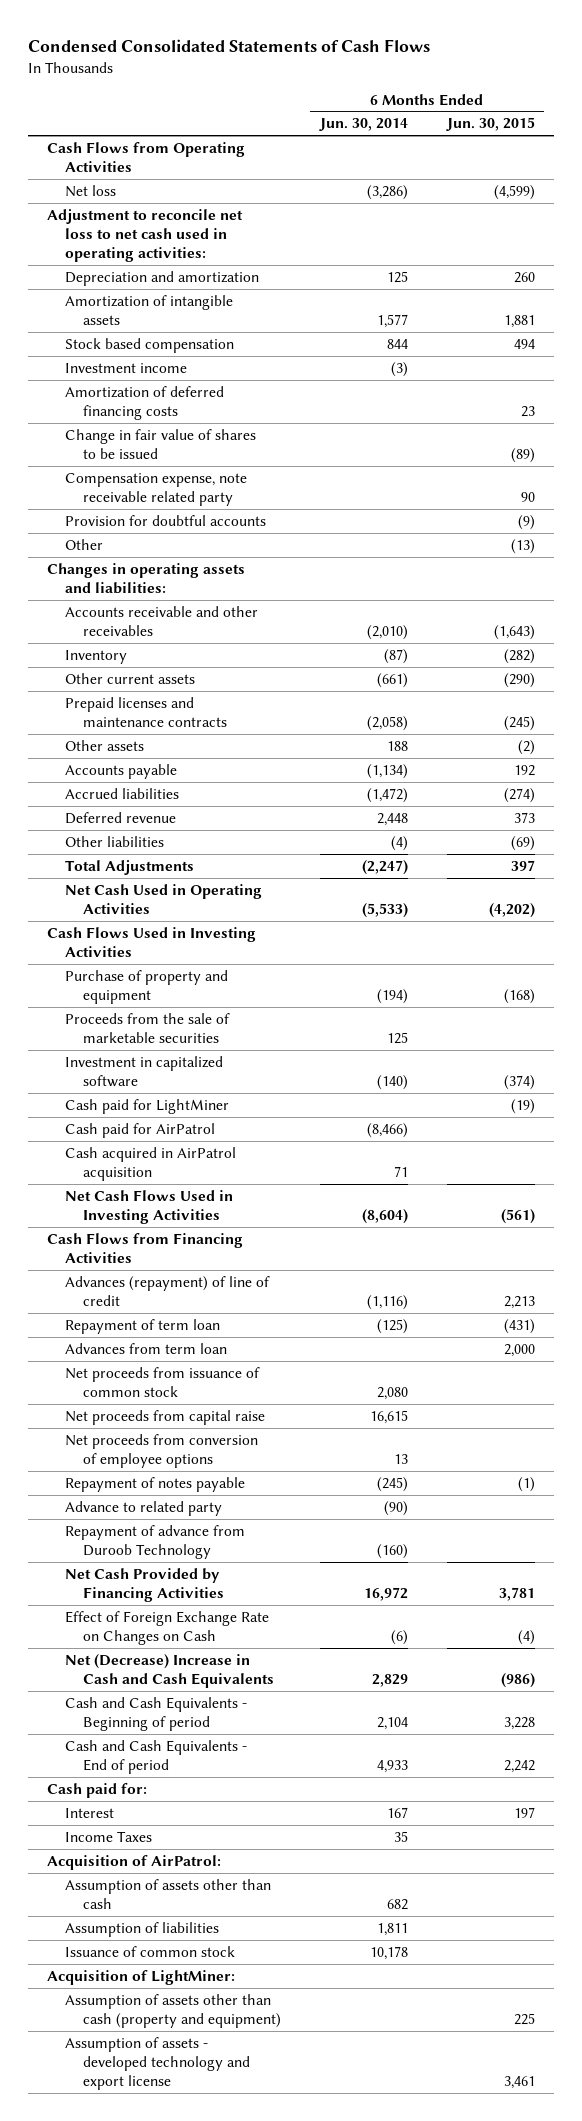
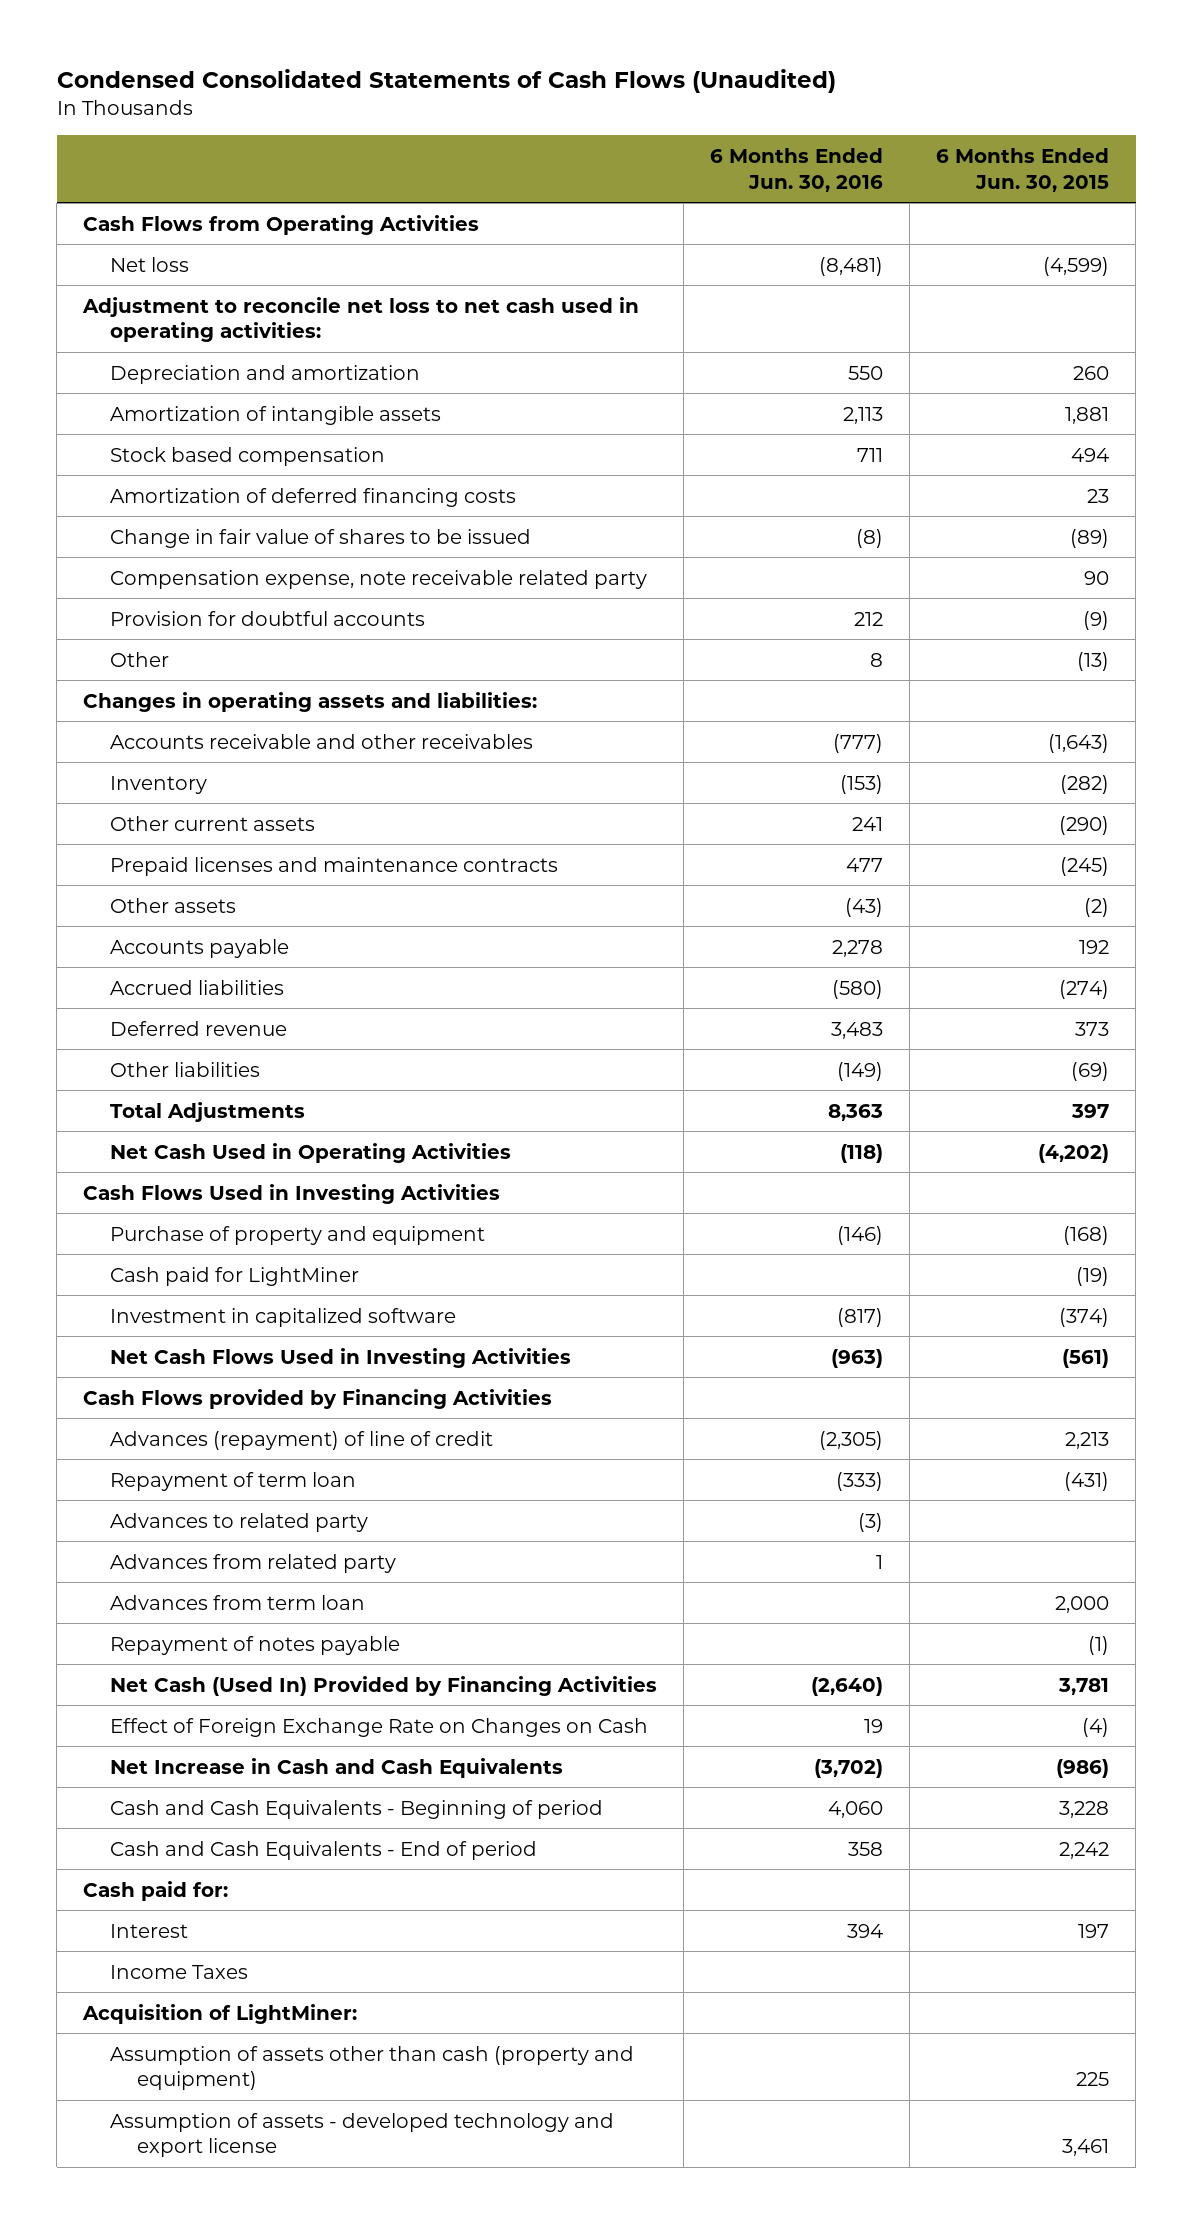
- Condensed Consolidated Statements of Cash Flows
+ Condensed Consolidated Statements of Cash Flows (Unaudited)
- | 6 Months Ended Jun. 30, 2014 | 6 Months Ended Jun. 30, 2015
+ | 6 Months Ended Jun. 30, 2016 | 6 Months Ended Jun. 30, 2015
- Investment income | (3) |
- Proceeds from the sale of marketable securities | 125 |
- Cash paid for AirPatrol | (8,466) |
- Cash acquired in AirPatrol acquisition | 71 |
moved down: Investment in capitalized software | (817) | (374)
- Cash Flows from Financing Activities
+ Cash Flows provided by Financing Activities
+ Advances to related party | (3) |
+ Advances from related party | 1 |
- Net proceeds from issuance of common stock | 2,080 |
- Net proceeds from capital raise | 16,615 |
- Net proceeds from conversion of employee options | 13 |
- Advance to related party | (90) |
- Repayment of advance from Duroob Technology | (160) |
- Net Cash Provided by Financing Activities | 16,972 | 3,781
+ Net Cash (Used In) Provided by Financing Activities | (2,640) | 3,781
- Net (Decrease) Increase in Cash and Cash Equivalents | 2,829 | (986)
+ Net Increase in Cash and Cash Equivalents | (3,702) | (986)
- Acquisition of AirPatrol:
- Assumption of assets other than cash | 682 |
- Assumption of liabilities | 1,811 |
- Issuance of common stock | 10,178 |

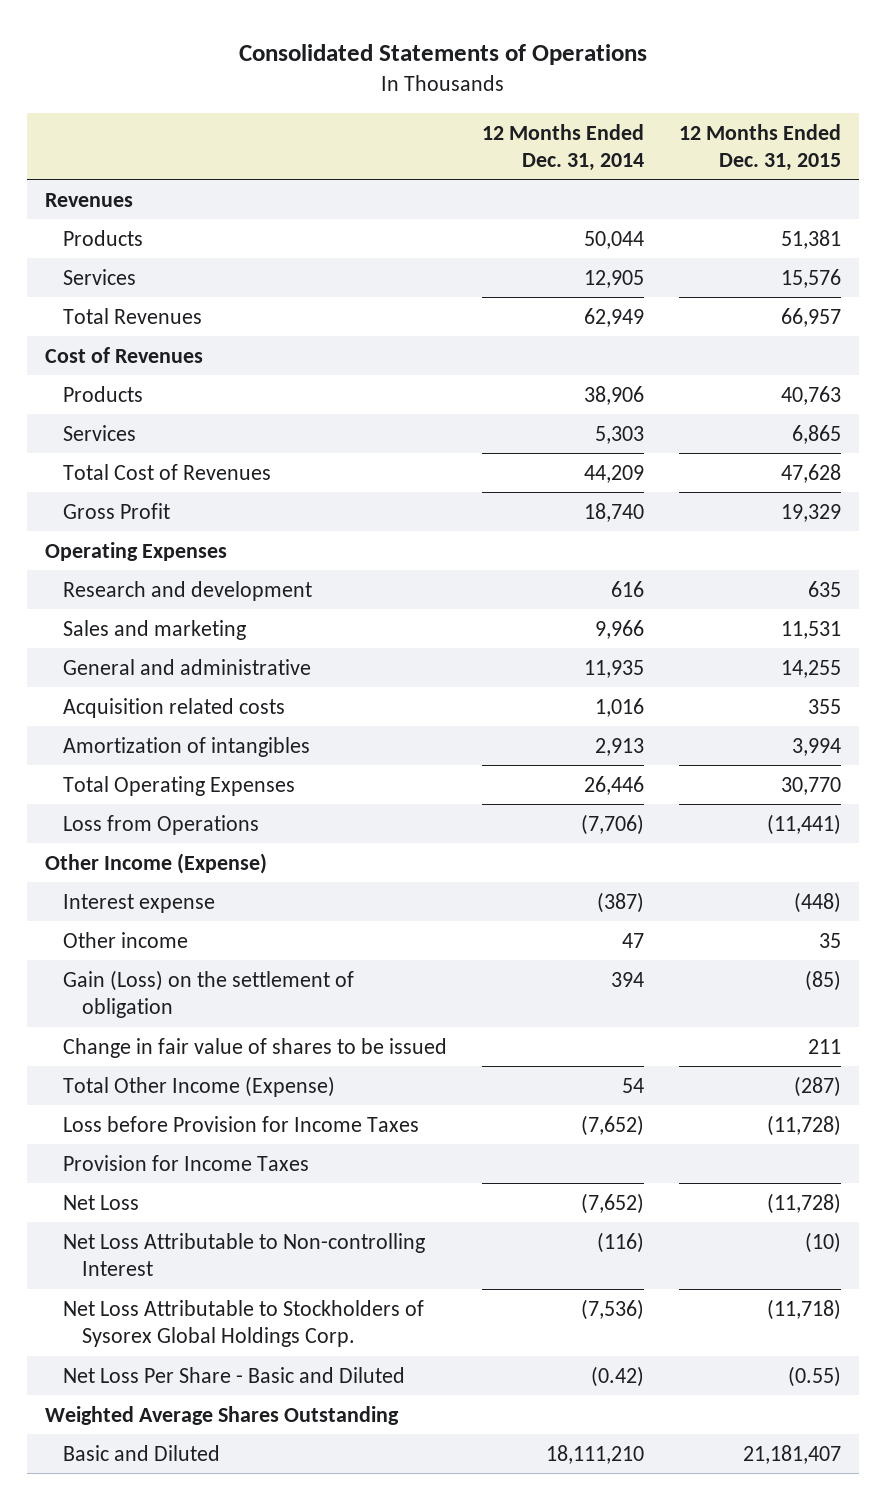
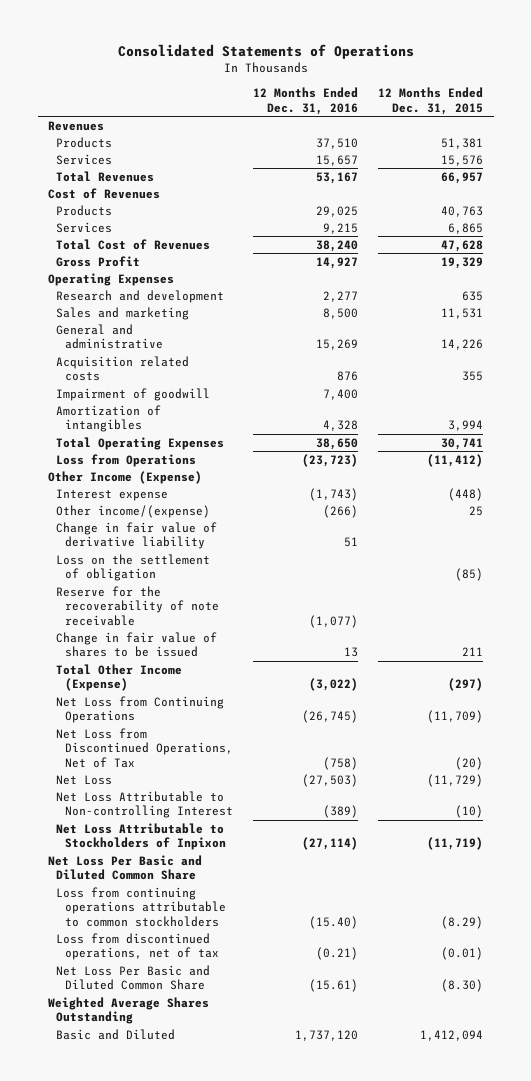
- | 12 Months Ended Dec. 31, 2014 | 12 Months Ended Dec. 31, 2015
+ | 12 Months Ended Dec. 31, 2016 | 12 Months Ended Dec. 31, 2015
- General and administrative | 11,935 | 14,255
+ General and administrative | 15,269 | 14,226
+ Impairment of goodwill | 7,400 |
- Total Operating Expenses | 26,446 | 30,770
- Loss from Operations | (7,706) | (11,441)
+ Total Operating Expenses | 38,650 | 30,741
+ Loss from Operations | (23,723) | (11,412)
- Other income | 47 | 35
- Gain (Loss) on the settlement of obligation | 394 | (85)
+ Other income/(expense) | (266) | 25
+ Change in fair value of derivative liability | 51 |
+ Loss on the settlement of obligation | | (85)
+ Reserve for the recoverability of note receivable | (1,077) |
- Total Other Income (Expense) | 54 | (287)
- Loss before Provision for Income Taxes | (7,652) | (11,728)
- Provision for Income Taxes
- Net Loss | (7,652) | (11,728)
+ Total Other Income (Expense) | (3,022) | (297)
+ Net Loss from Continuing Operations | (26,745) | (11,709)
+ Net Loss from Discontinued Operations, Net of Tax | (758) | (20)
+ Net Loss | (27,503) | (11,729)
- Net Loss Attributable to Stockholders of Sysorex Global Holdings Corp. | (7,536) | (11,718)
- Net Loss Per Share - Basic and Diluted | (0.42) | (0.55)
+ Net Loss Attributable to Stockholders of Inpixon | (27,114) | (11,719)
+ Net Loss Per Basic and Diluted Common Share
+ Loss from continuing operations attributable to common stockholders | (15.40) | (8.29)
+ Loss from discontinued operations, net of tax | (0.21) | (0.01)
+ Net Loss Per Basic and Diluted Common Share | (15.61) | (8.30)
- Basic and Diluted | 18,111,210 | 21,181,407
+ Basic and Diluted | 1,737,120 | 1,412,094

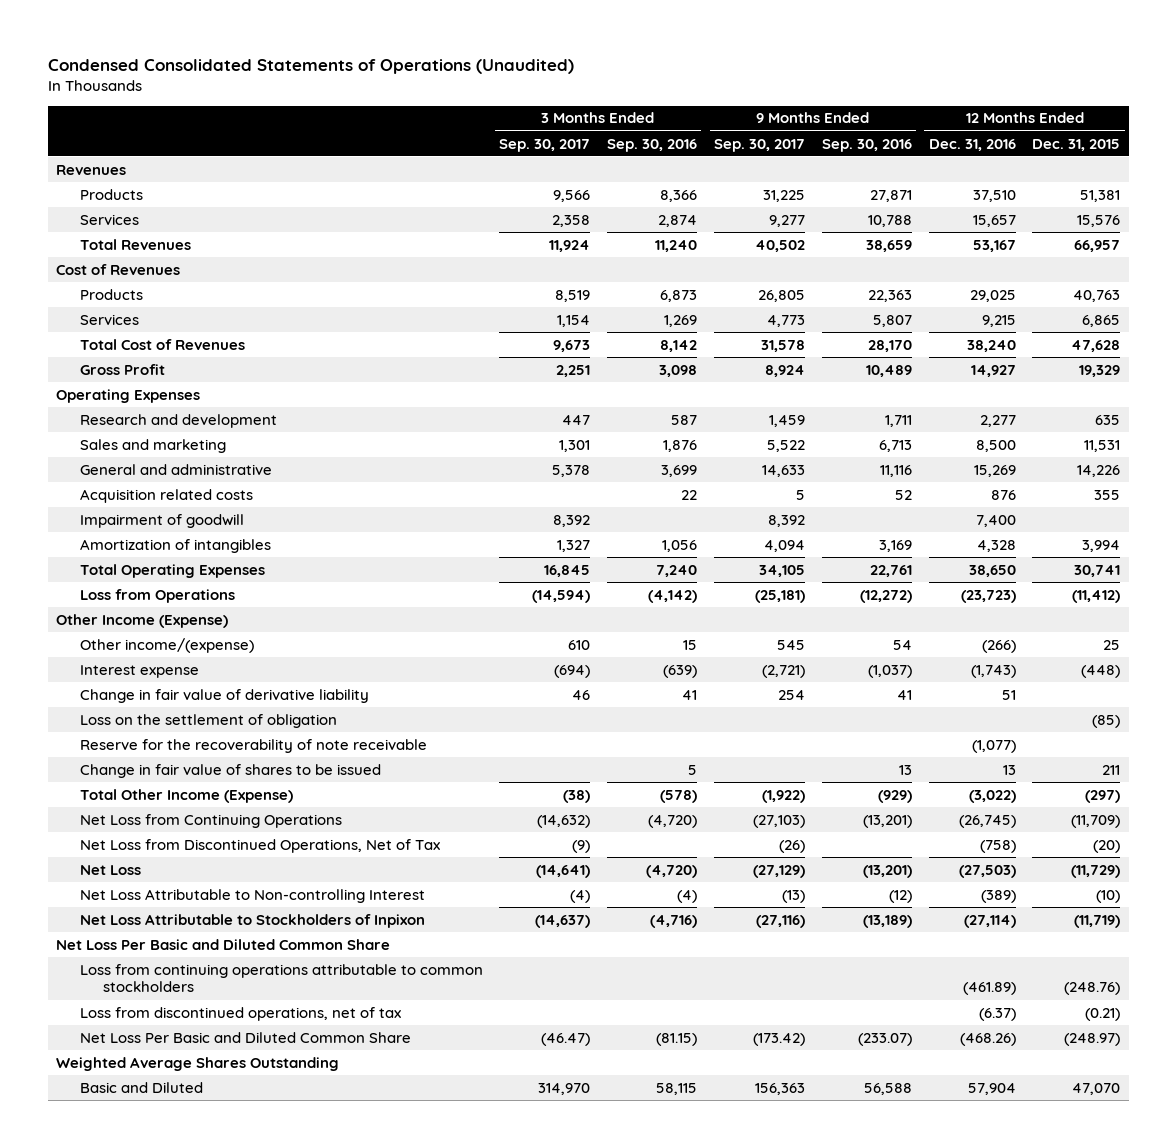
- Consolidated Statements of Operations
+ Condensed Consolidated Statements of Operations (Unaudited)
- | 12 Months Ended Dec. 31, 2016 | 12 Months Ended Dec. 31, 2015
+ | 3 Months Ended Sep. 30, 2017 | 3 Months Ended Sep. 30, 2016 | 9 Months Ended Sep. 30, 2017 | 9 Months Ended Sep. 30, 2016 | 12 Months Ended Dec. 31, 2016 | 12 Months Ended Dec. 31, 2015
moved down: Interest expense | (694) | (639) | (2,721) | (1,037) | (1,743) | (448)
- Loss from continuing operations attributable to common stockholders | (15.40) | (8.29)
- Loss from discontinued operations, net of tax | (0.21) | (0.01)
- Net Loss Per Basic and Diluted Common Share | (15.61) | (8.30)
+ Loss from continuing operations attributable to common stockholders | | | | | (461.89) | (248.76)
+ Loss from discontinued operations, net of tax | | | | | (6.37) | (0.21)
+ Net Loss Per Basic and Diluted Common Share | (46.47) | (81.15) | (173.42) | (233.07) | (468.26) | (248.97)
- Basic and Diluted | 1,737,120 | 1,412,094
+ Basic and Diluted | 314,970 | 58,115 | 156,363 | 56,588 | 57,904 | 47,070

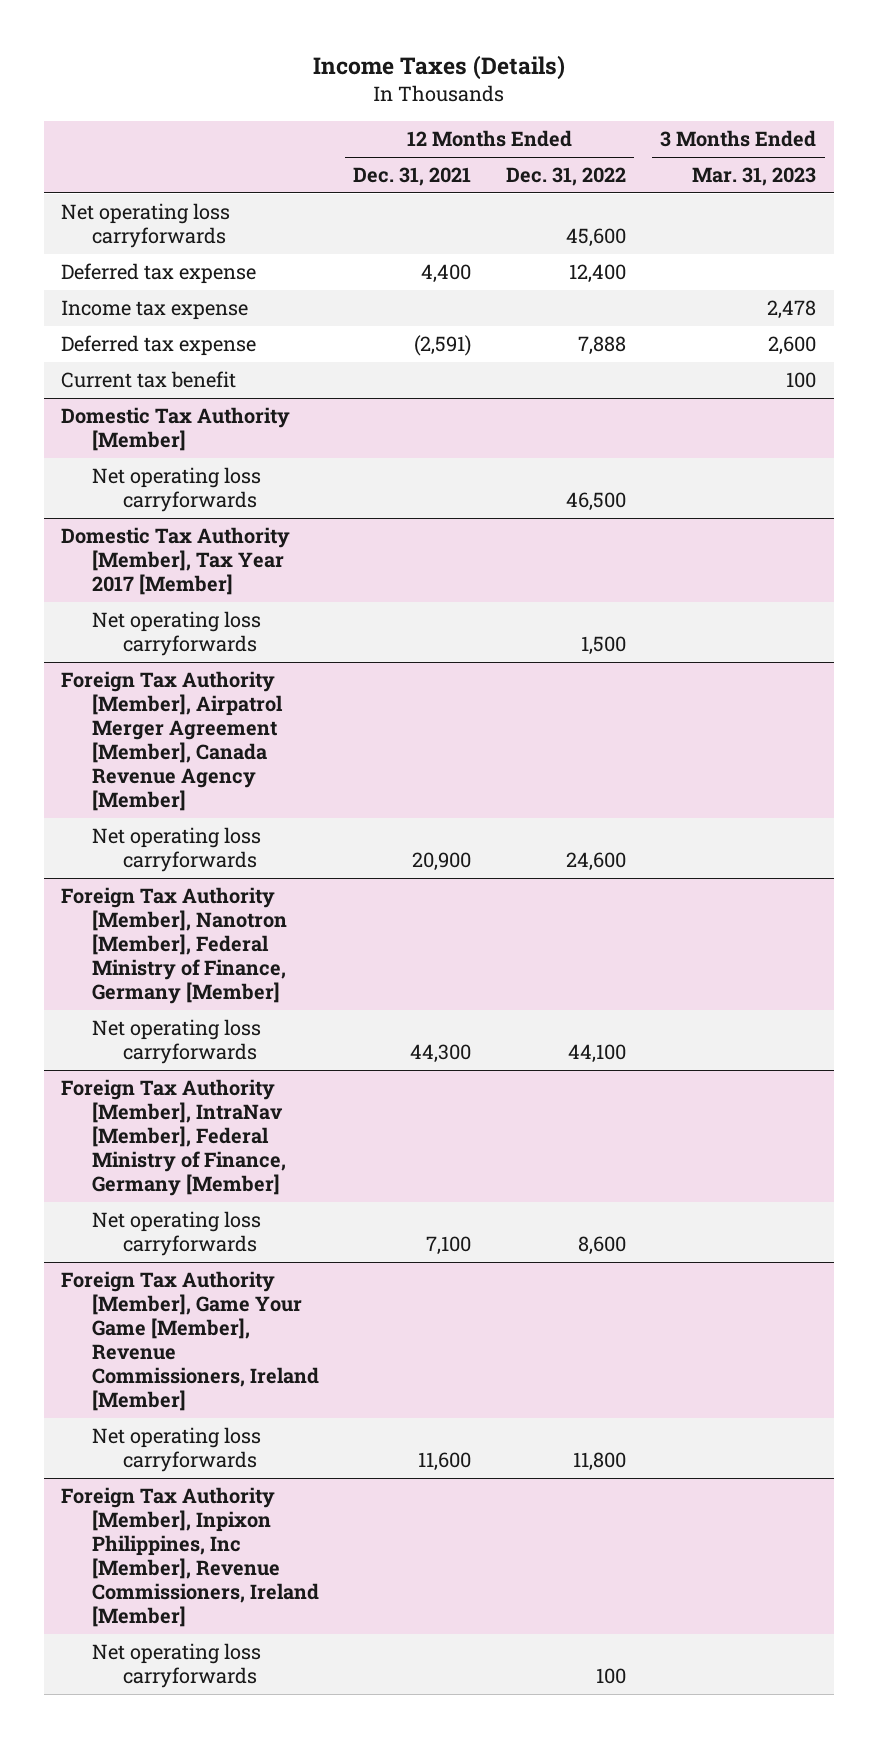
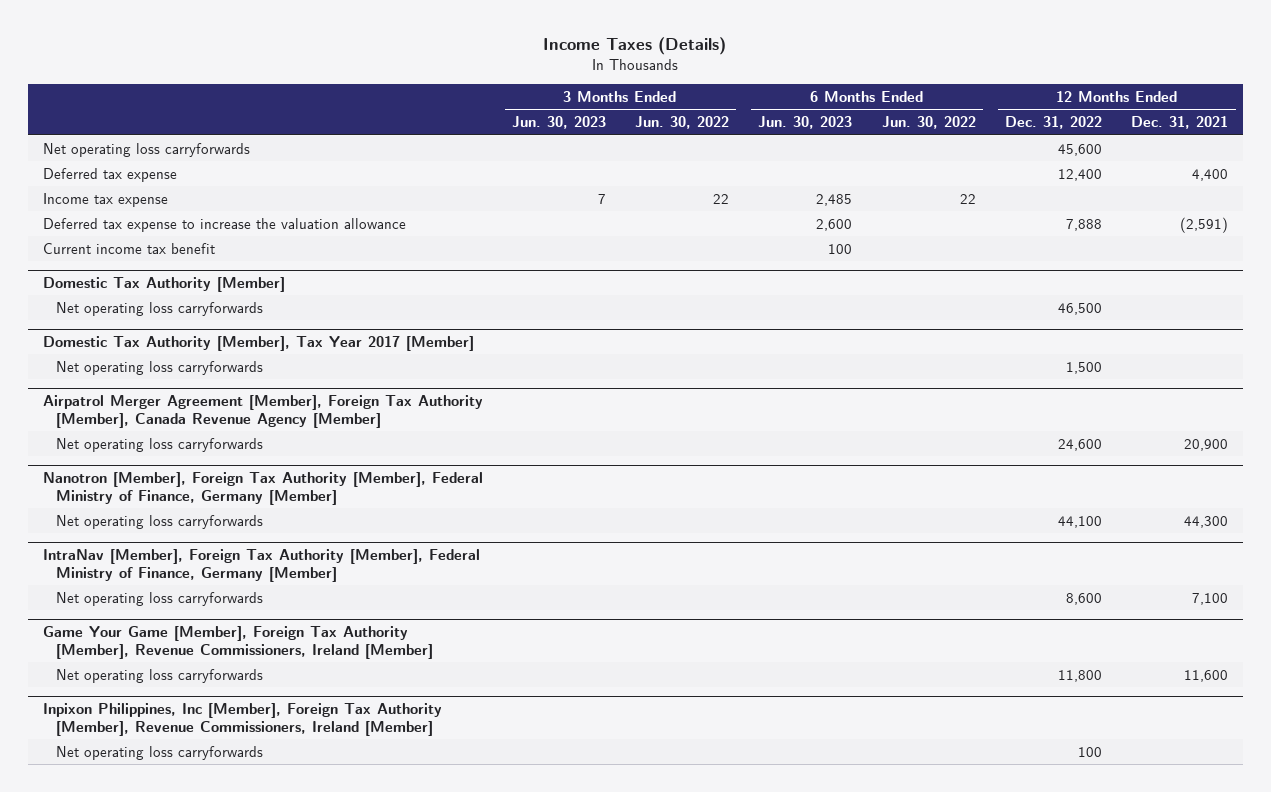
- | 12 Months Ended Dec. 31, 2021 | 12 Months Ended Dec. 31, 2022 | 3 Months Ended Mar. 31, 2023
+ | 3 Months Ended Jun. 30, 2023 | 3 Months Ended Jun. 30, 2022 | 6 Months Ended Jun. 30, 2023 | 6 Months Ended Jun. 30, 2022 | 12 Months Ended Dec. 31, 2022 | 12 Months Ended Dec. 31, 2021
- Deferred tax expense | (2,591) | 7,888 | 2,600
- Current tax benefit | | | 100
+ Deferred tax expense to increase the valuation allowance | | | 2,600 | | 7,888 | (2,591)
+ Current income tax benefit | | | 100 | | |
- Foreign Tax Authority [Member], Airpatrol Merger Agreement [Member], Canada Revenue Agency [Member]
+ Airpatrol Merger Agreement [Member], Foreign Tax Authority [Member], Canada Revenue Agency [Member]
- Foreign Tax Authority [Member], Nanotron [Member], Federal Ministry of Finance, Germany [Member]
+ Nanotron [Member], Foreign Tax Authority [Member], Federal Ministry of Finance, Germany [Member]
- Foreign Tax Authority [Member], IntraNav [Member], Federal Ministry of Finance, Germany [Member]
+ IntraNav [Member], Foreign Tax Authority [Member], Federal Ministry of Finance, Germany [Member]
- Foreign Tax Authority [Member], Game Your Game [Member], Revenue Commissioners, Ireland [Member]
+ Game Your Game [Member], Foreign Tax Authority [Member], Revenue Commissioners, Ireland [Member]
- Foreign Tax Authority [Member], Inpixon Philippines, Inc [Member], Revenue Commissioners, Ireland [Member]
+ Inpixon Philippines, Inc [Member], Foreign Tax Authority [Member], Revenue Commissioners, Ireland [Member]

